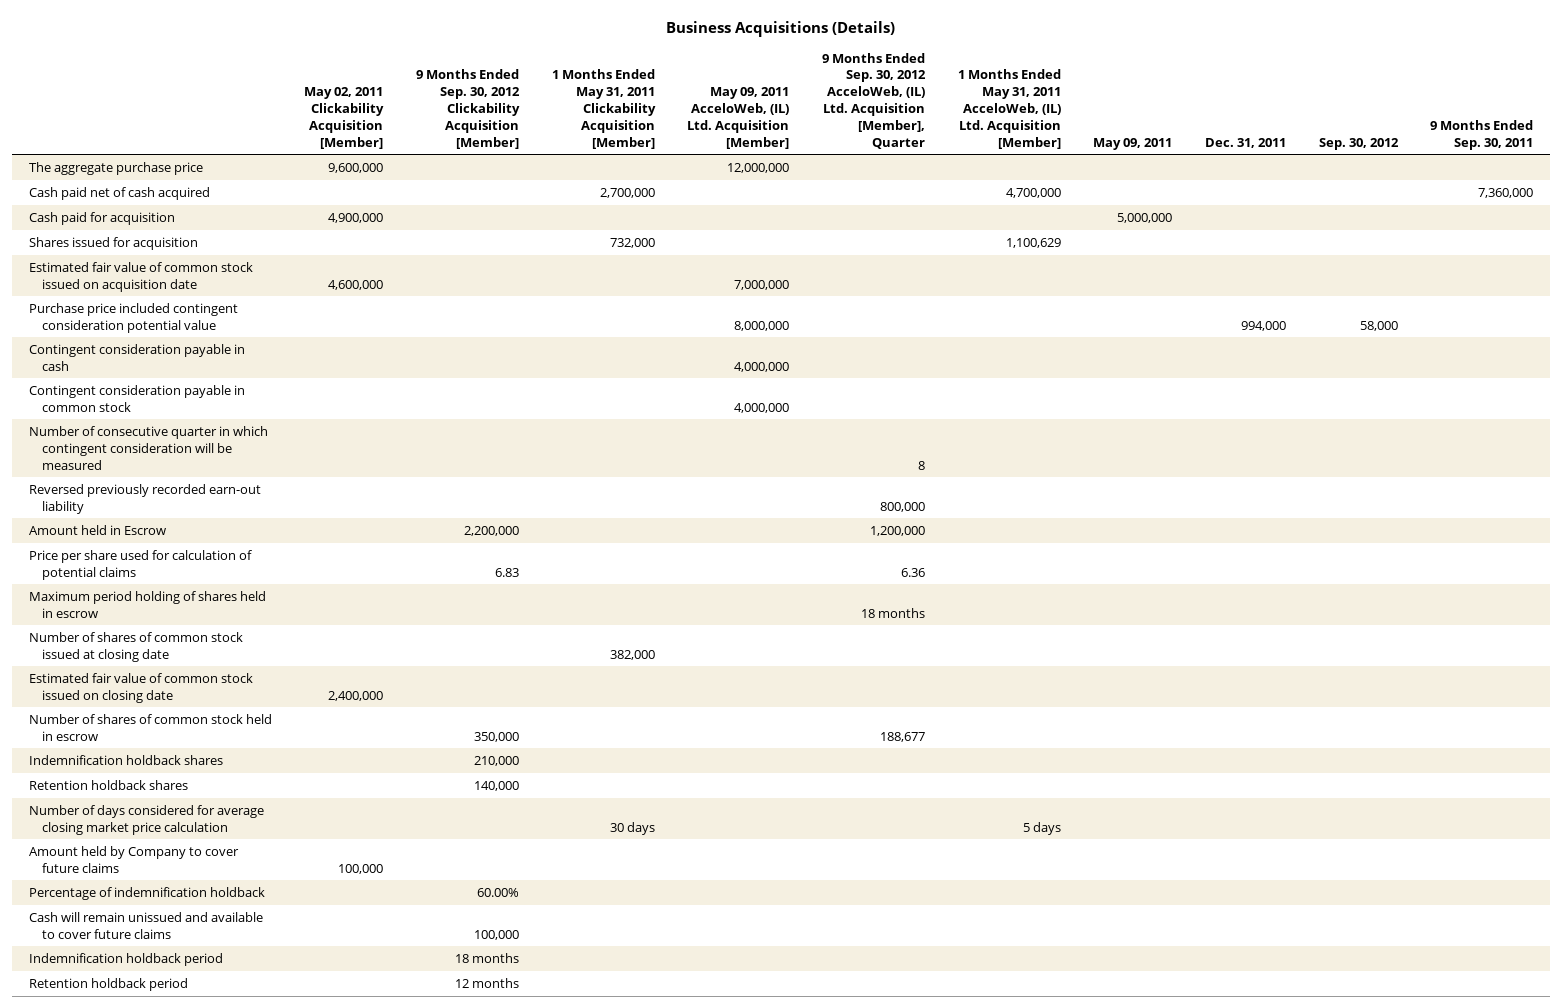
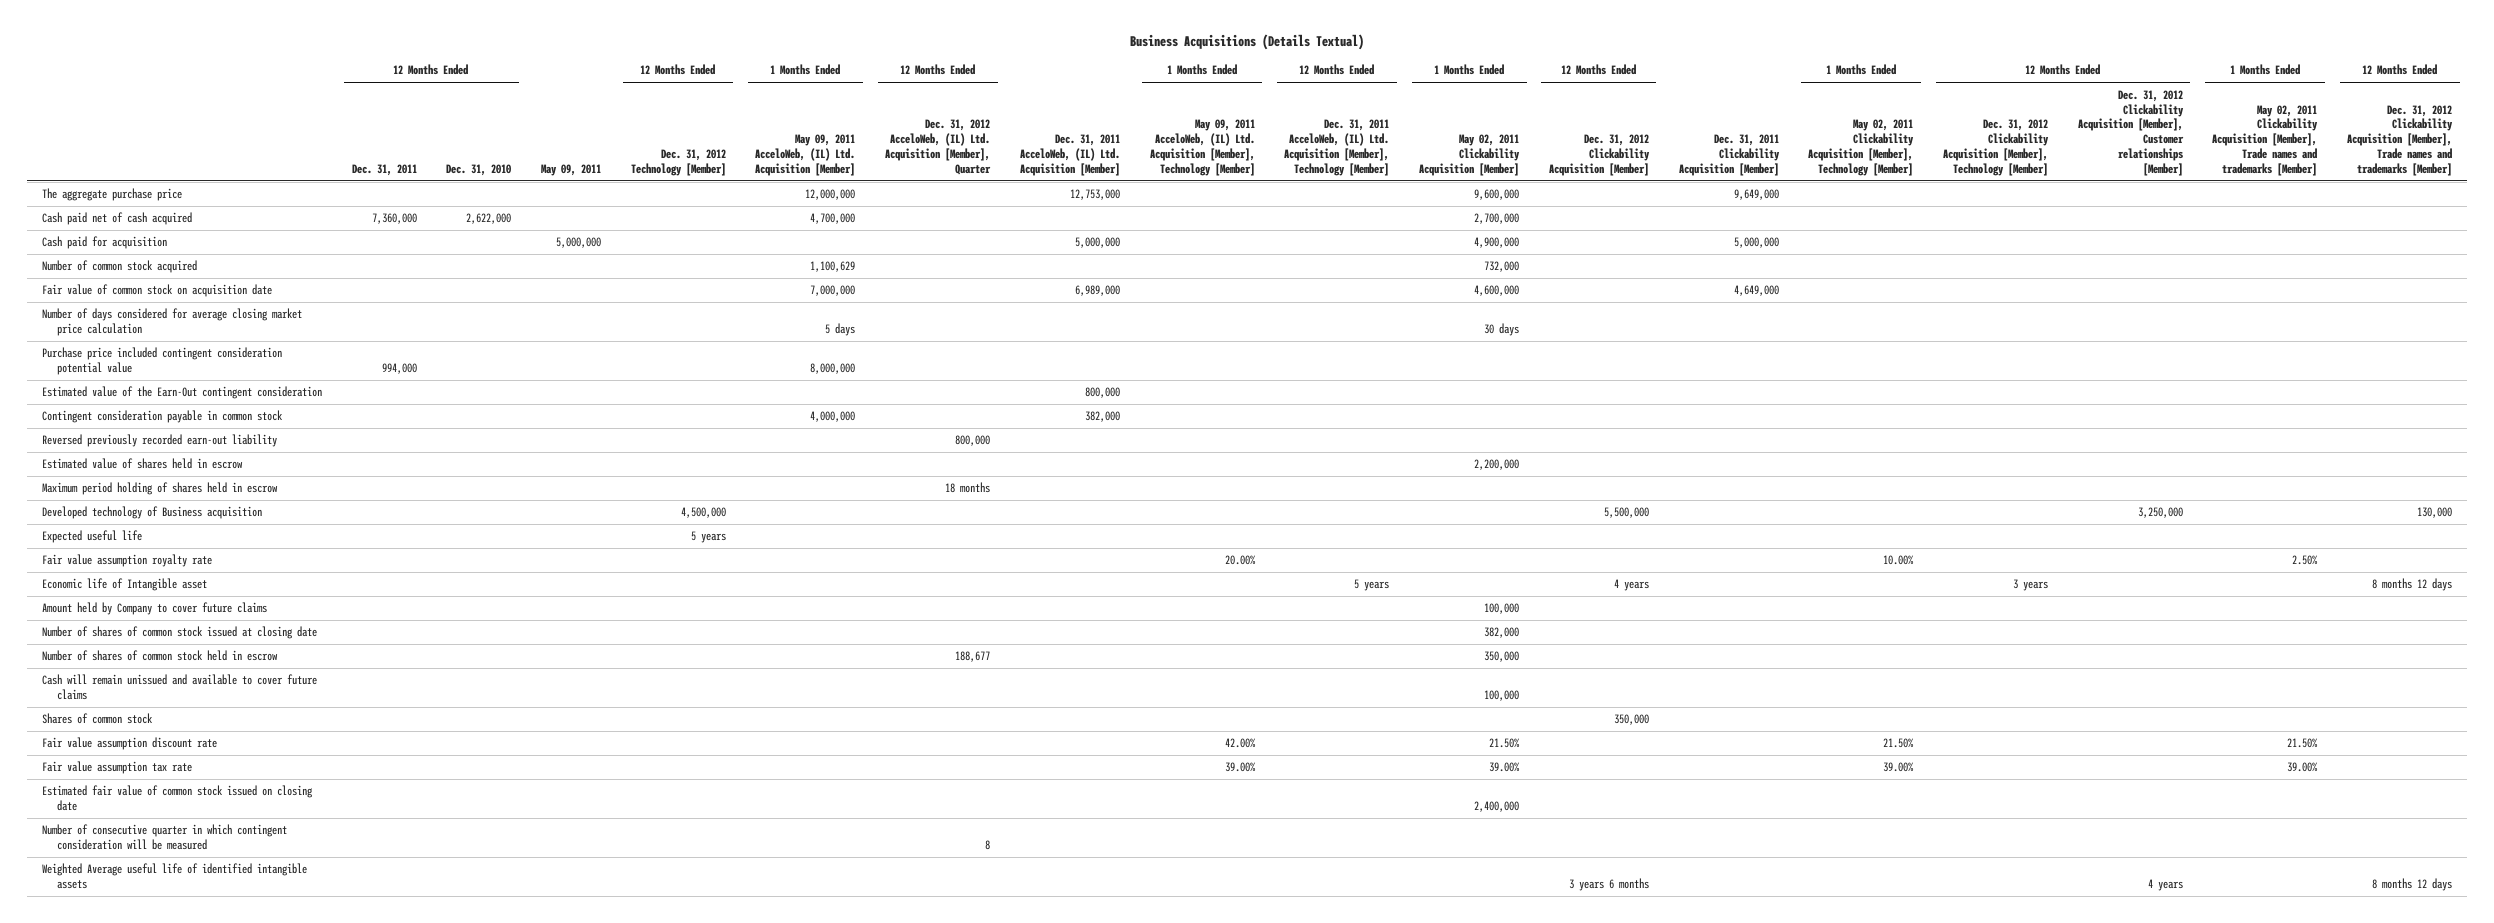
- Business Acquisitions (Details)
+ Business Acquisitions (Details Textual)
- | May 02, 2011 Clickability Acquisition [Member] | 9 Months Ended Sep. 30, 2012 Clickability Acquisition [Member] | 1 Months Ended May 31, 2011 Clickability Acquisition [Member] | May 09, 2011 AcceloWeb, (IL) Ltd. Acquisition [Member] | 9 Months Ended Sep. 30, 2012 AcceloWeb, (IL) Ltd. Acquisition [Member], Quarter | 1 Months Ended May 31, 2011 AcceloWeb, (IL) Ltd. Acquisition [Member] | May 09, 2011 | Dec. 31, 2011 | Sep. 30, 2012 | 9 Months Ended Sep. 30, 2011
+ | 12 Months Ended Dec. 31, 2011 | 12 Months Ended Dec. 31, 2010 | May 09, 2011 | 12 Months Ended Dec. 31, 2012 Technology [Member] | 1 Months Ended May 09, 2011 AcceloWeb, (IL) Ltd. Acquisition [Member] | 12 Months Ended Dec. 31, 2012 AcceloWeb, (IL) Ltd. Acquisition [Member], Quarter | Dec. 31, 2011 AcceloWeb, (IL) Ltd. Acquisition [Member] | 1 Months Ended May 09, 2011 AcceloWeb, (IL) Ltd. Acquisition [Member], Technology [Member] | 12 Months Ended Dec. 31, 2011 AcceloWeb, (IL) Ltd. Acquisition [Member], Technology [Member] | 1 Months Ended May 02, 2011 Clickability Acquisition [Member] | 12 Months Ended Dec. 31, 2012 Clickability Acquisition [Member] | Dec. 31, 2011 Clickability Acquisition [Member] | 1 Months Ended May 02, 2011 Clickability Acquisition [Member], Technology [Member] | 12 Months Ended Dec. 31, 2012 Clickability Acquisition [Member], Technology [Member] | 12 Months Ended Dec. 31, 2012 Clickability Acquisition [Member], Customer relationships [Member] | 1 Months Ended May 02, 2011 Clickability Acquisition [Member], Trade names and trademarks [Member] | 12 Months Ended Dec. 31, 2012 Clickability Acquisition [Member], Trade names and trademarks [Member]
- Shares issued for acquisition | | | 732,000 | | | 1,100,629 | | | |
- Estimated fair value of common stock issued on acquisition date | 4,600,000 | | | 7,000,000 | | | | | |
+ Number of common stock acquired | | | | | 1,100,629 | | | | | 732,000 | | | | | | |
+ Fair value of common stock on acquisition date | | | | | 7,000,000 | | 6,989,000 | | | 4,600,000 | | 4,649,000 | | | | |
moved up: Number of days considered for average closing market price calculation | | | | | 5 days | | | | | 30 days | | | | | | |
- Contingent consideration payable in cash | | | | 4,000,000 | | | | | |
+ Estimated value of the Earn-Out contingent consideration | | | | | | | 800,000 | | | | | | | | | |
- Amount held in Escrow | | 2,200,000 | | | 1,200,000 | | | | |
- Price per share used for calculation of potential claims | | 6.83 | | | 6.36 | | | | |
+ Estimated value of shares held in escrow | | | | | | | | | | 2,200,000 | | | | | | |
+ Developed technology of Business acquisition | | | | 4,500,000 | | | | | | | 5,500,000 | | | | 3,250,000 | | 130,000
+ Expected useful life | | | | 5 years | | | | | | | | | | | | |
+ Fair value assumption royalty rate | | | | | | | | 20.00% | | | | | 10.00% | | | 2.50% |
+ Economic life of Intangible asset | | | | | | | | | 5 years | | 4 years | | | 3 years | | | 8 months 12 days
moved up: Amount held by Company to cover future claims | | | | | | | | | | 100,000 | | | | | | |
- Indemnification holdback shares | | 210,000 | | | | | | | |
- Retention holdback shares | | 140,000 | | | | | | | |
- Percentage of indemnification holdback | | 60.00% | | | | | | | |
- Indemnification holdback period | | 18 months | | | | | | | |
- Retention holdback period | | 12 months | | | | | | | |
+ Shares of common stock | | | | | | | | | | | 350,000 | | | | | |
+ Fair value assumption discount rate | | | | | | | | 42.00% | | 21.50% | | | 21.50% | | | 21.50% |
+ Fair value assumption tax rate | | | | | | | | 39.00% | | 39.00% | | | 39.00% | | | 39.00% |
moved down: Estimated fair value of common stock issued on closing date | | | | | | | | | | 2,400,000 | | | | | | |
moved down: Number of consecutive quarter in which contingent consideration will be measured | | | | | | 8 | | | | | | | | | | |
+ Weighted Average useful life of identified intangible assets | | | | | | | | | | | 3 years 6 months | | | | 4 years | | 8 months 12 days

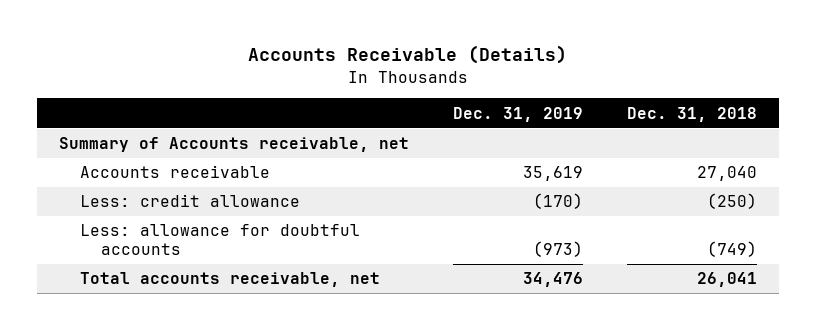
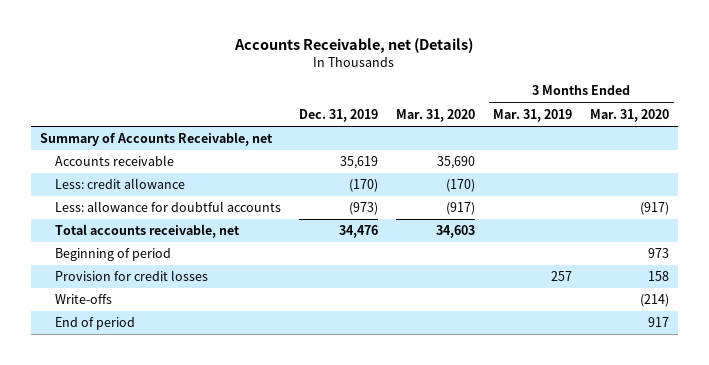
- Accounts Receivable (Details)
+ Accounts Receivable, net (Details)
- | Dec. 31, 2019 | Dec. 31, 2018
+ | Dec. 31, 2019 | Mar. 31, 2020 | 3 Months Ended Mar. 31, 2019 | 3 Months Ended Mar. 31, 2020
- Summary of Accounts receivable, net
+ Summary of Accounts Receivable, net
+ Beginning of period | | | | 973
+ Provision for credit losses | | | 257 | 158
+ Write-offs | | | | (214)
+ End of period | | | | 917

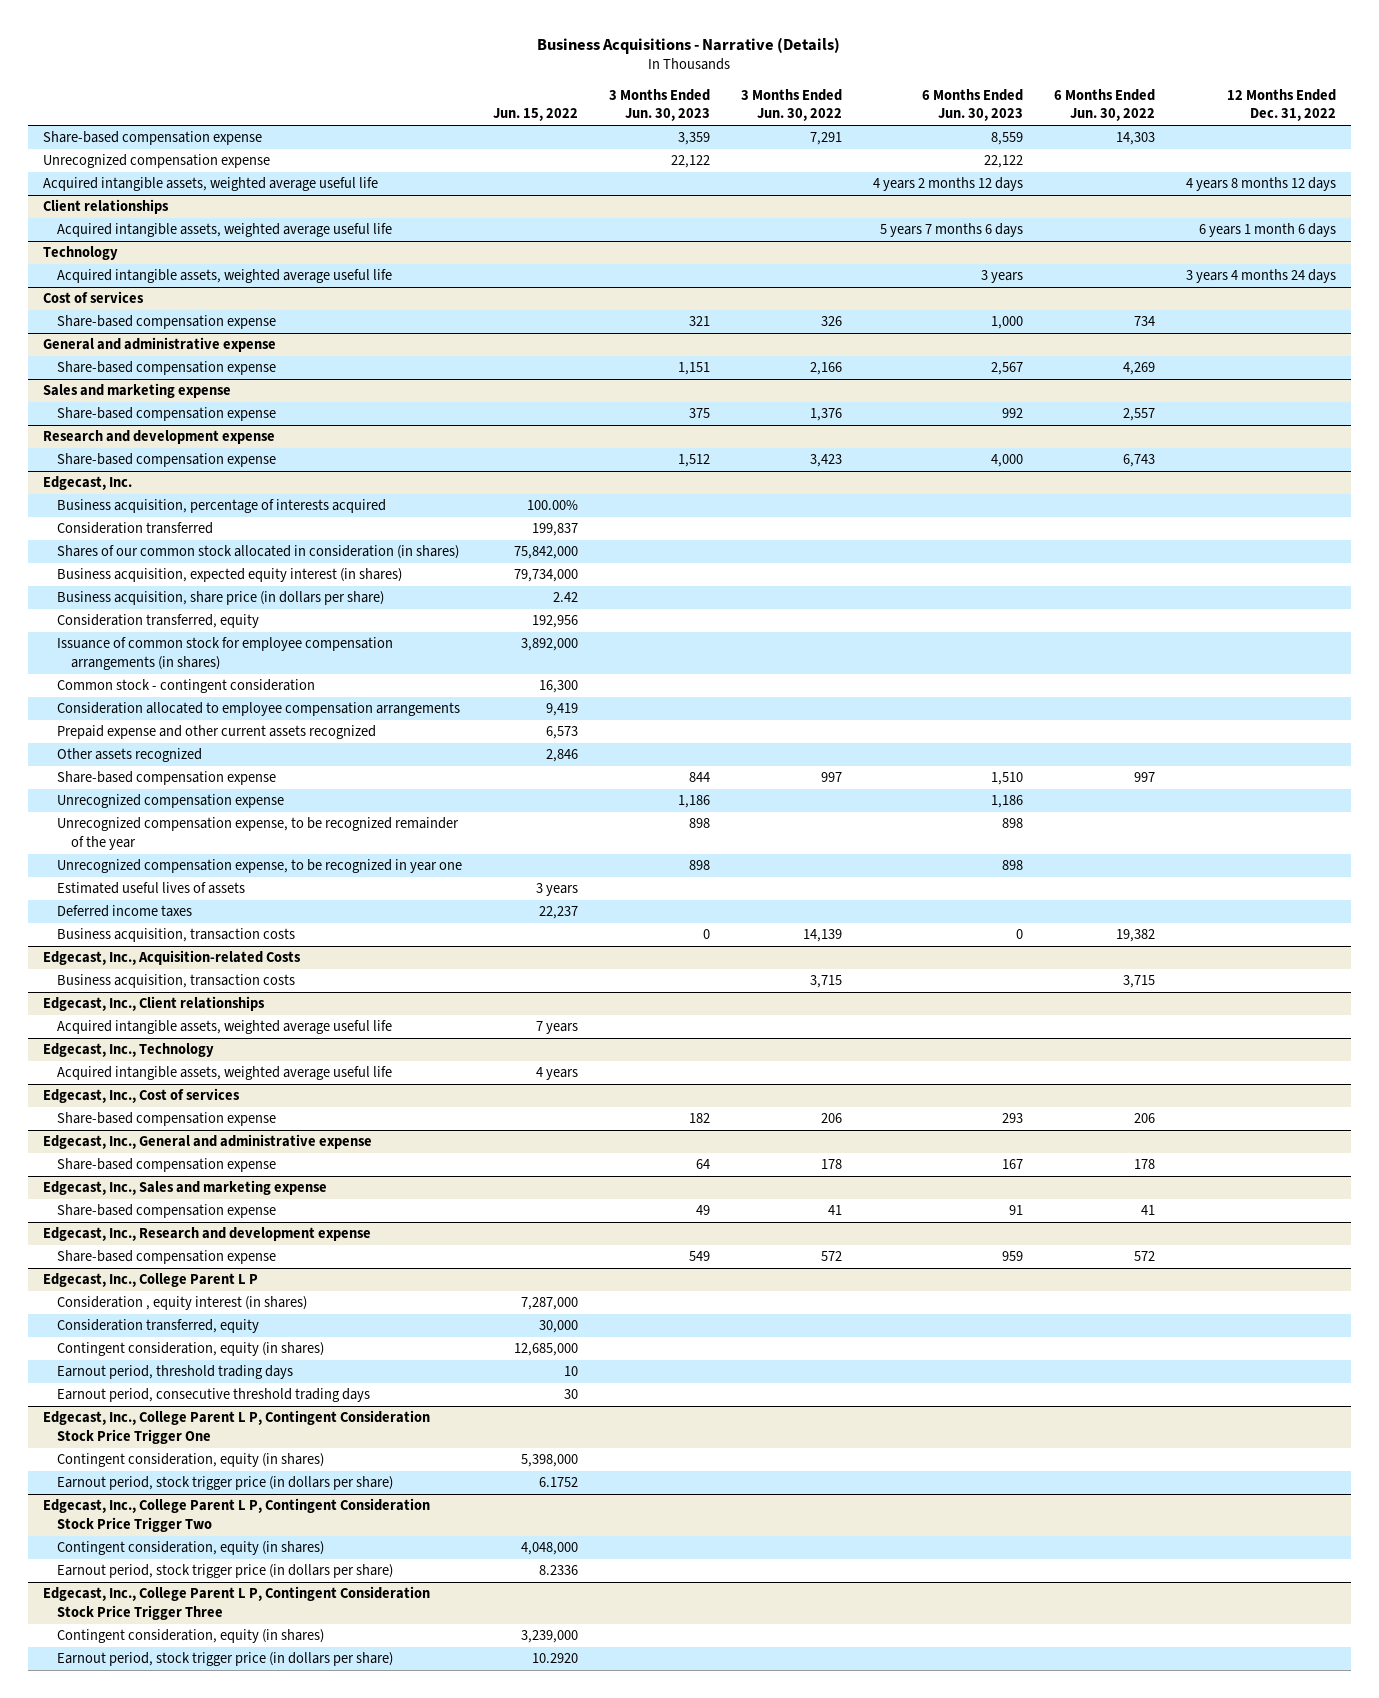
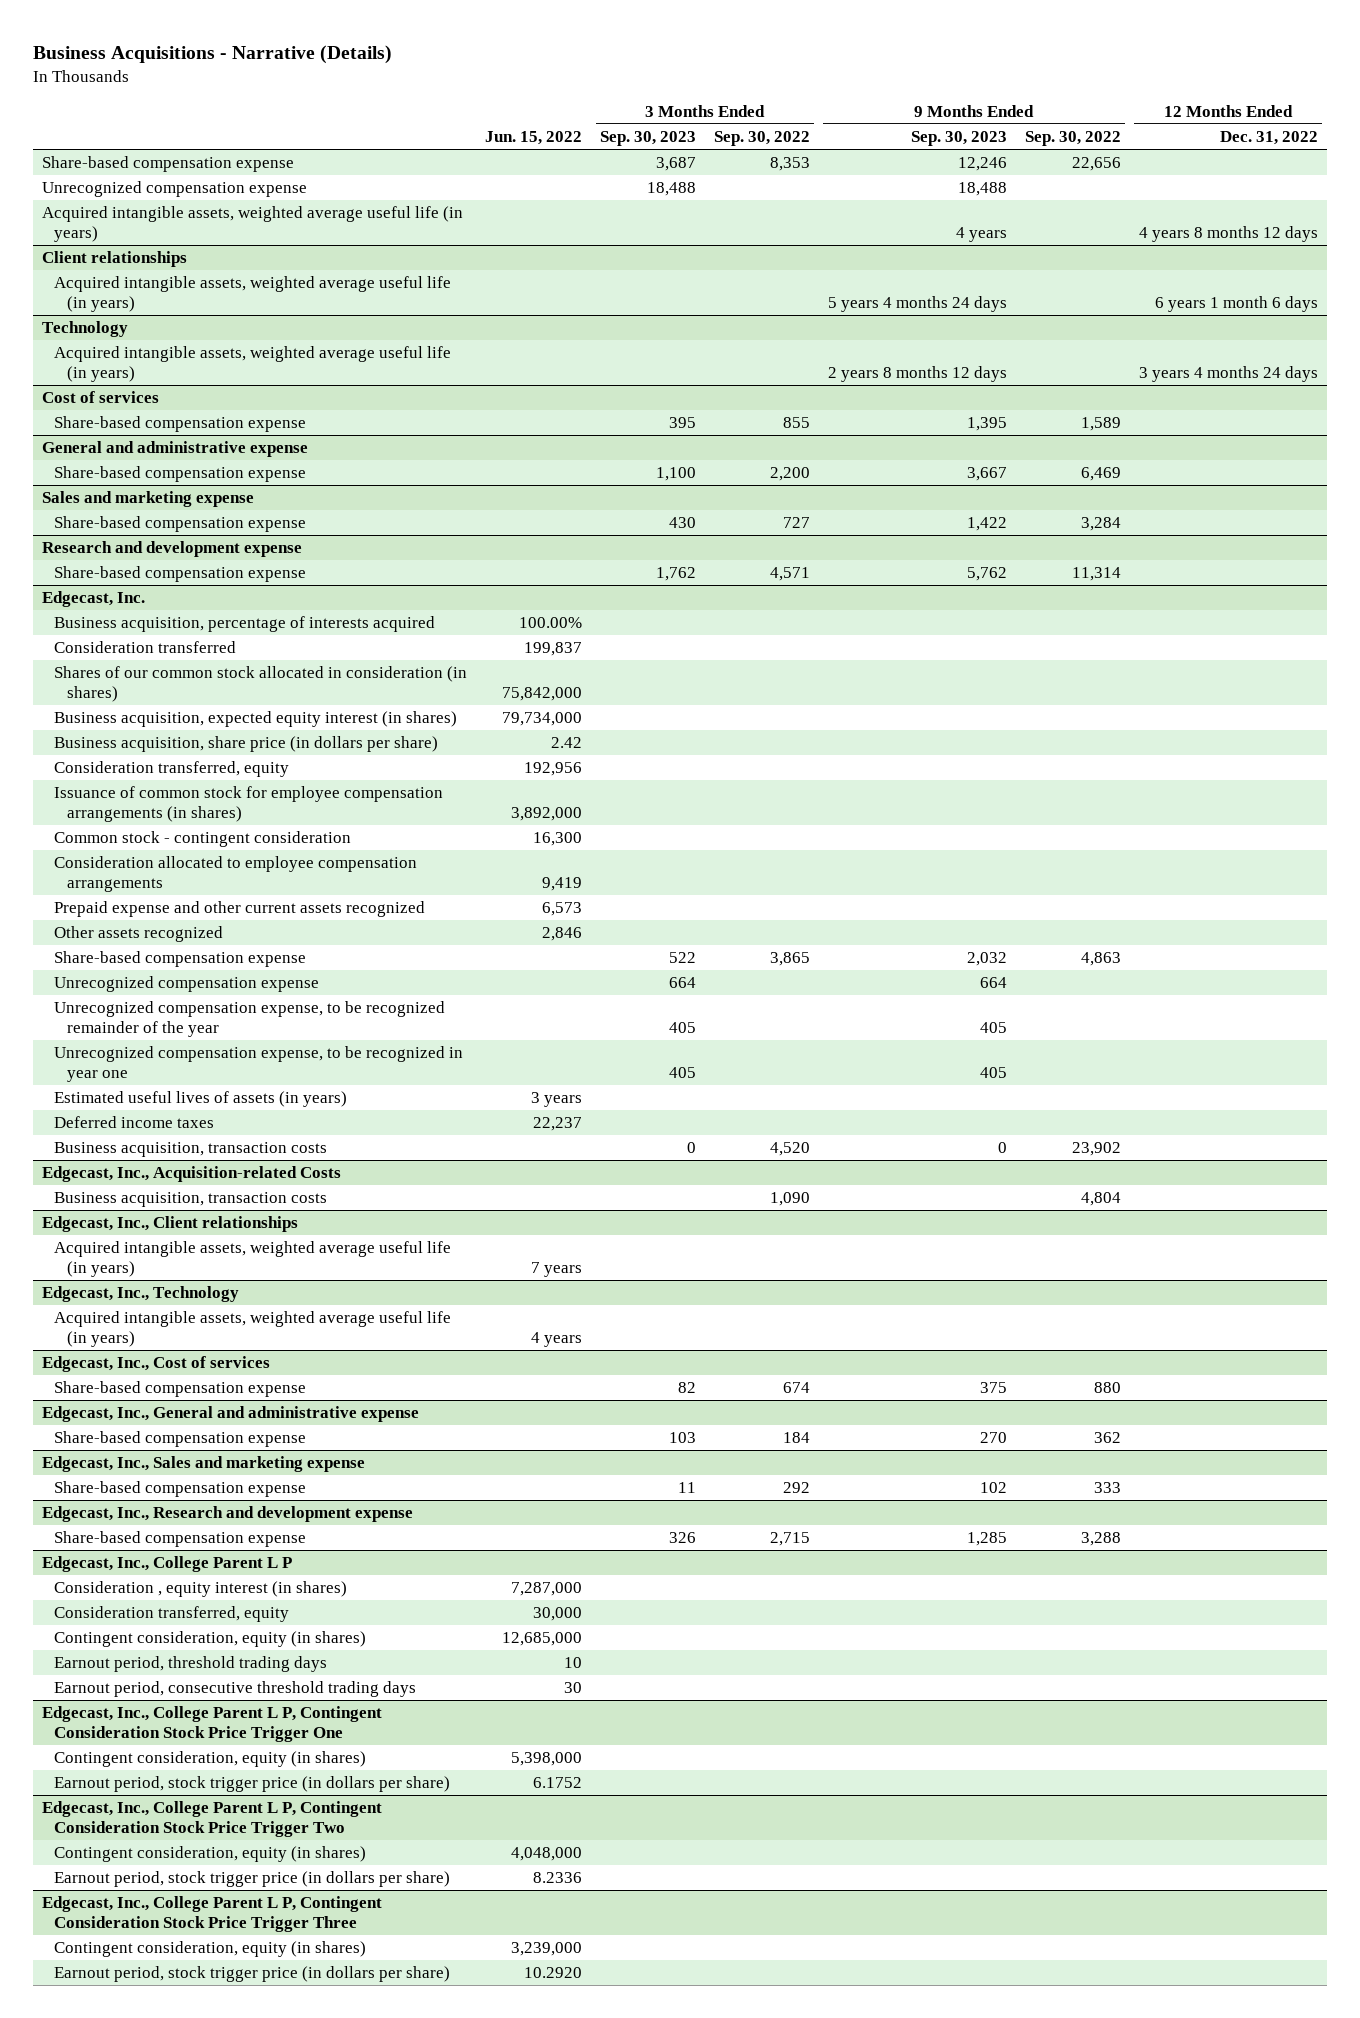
- | Jun. 15, 2022 | 3 Months Ended Jun. 30, 2023 | 3 Months Ended Jun. 30, 2022 | 6 Months Ended Jun. 30, 2023 | 6 Months Ended Jun. 30, 2022 | 12 Months Ended Dec. 31, 2022
+ | Jun. 15, 2022 | 3 Months Ended Sep. 30, 2023 | 3 Months Ended Sep. 30, 2022 | 9 Months Ended Sep. 30, 2023 | 9 Months Ended Sep. 30, 2022 | 12 Months Ended Dec. 31, 2022
- Acquired intangible assets, weighted average useful life | | | | 4 years 2 months 12 days | | 4 years 8 months 12 days
+ Acquired intangible assets, weighted average useful life (in years) | | | | 4 years | | 4 years 8 months 12 days
@ Client relationships
- Acquired intangible assets, weighted average useful life | | | | 5 years 7 months 6 days | | 6 years 1 month 6 days
+ Acquired intangible assets, weighted average useful life (in years) | | | | 5 years 4 months 24 days | | 6 years 1 month 6 days
@ Technology
- Acquired intangible assets, weighted average useful life | | | | 3 years | | 3 years 4 months 24 days
+ Acquired intangible assets, weighted average useful life (in years) | | | | 2 years 8 months 12 days | | 3 years 4 months 24 days
@ Edgecast, Inc.
- Estimated useful lives of assets | 3 years | | | | |
+ Estimated useful lives of assets (in years) | 3 years | | | | |
@ Edgecast, Inc., Client relationships
- Acquired intangible assets, weighted average useful life | 7 years | | | | |
+ Acquired intangible assets, weighted average useful life (in years) | 7 years | | | | |
@ Edgecast, Inc., Technology
- Acquired intangible assets, weighted average useful life | 4 years | | | | |
+ Acquired intangible assets, weighted average useful life (in years) | 4 years | | | | |

